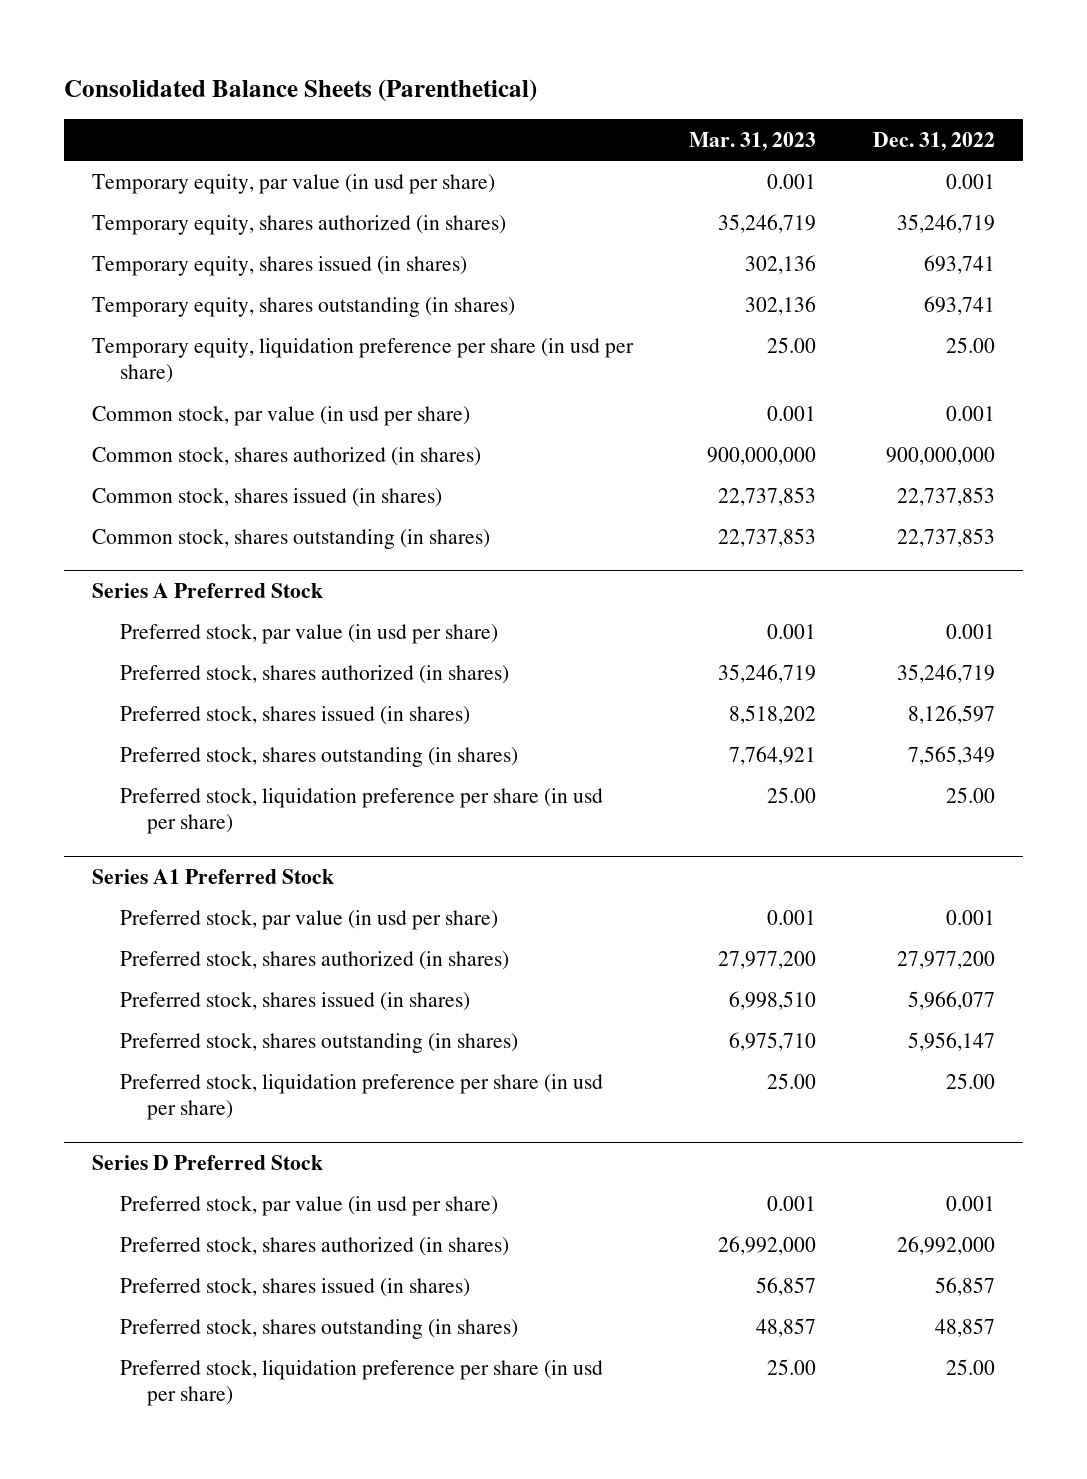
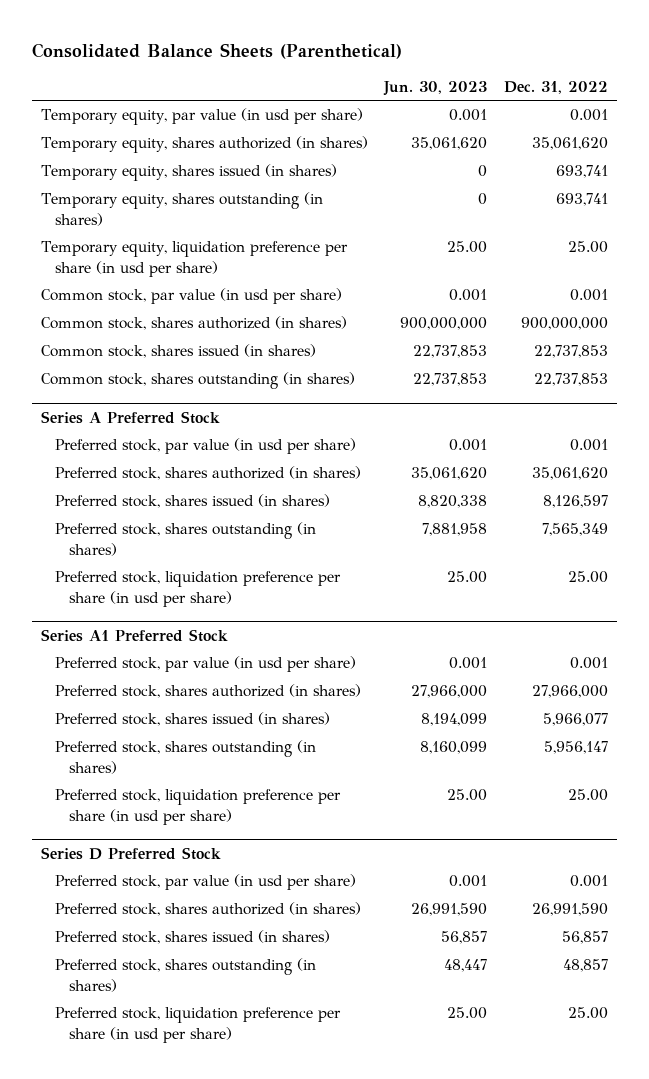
- | Mar. 31, 2023 | Dec. 31, 2022
+ | Jun. 30, 2023 | Dec. 31, 2022
- Temporary equity, shares authorized (in shares) | 35,246,719 | 35,246,719
+ Temporary equity, shares authorized (in shares) | 35,061,620 | 35,061,620
@ Series A Preferred Stock
- Preferred stock, shares authorized (in shares) | 35,246,719 | 35,246,719
+ Preferred stock, shares authorized (in shares) | 35,061,620 | 35,061,620
@ Series A1 Preferred Stock
- Preferred stock, shares authorized (in shares) | 27,977,200 | 27,977,200
+ Preferred stock, shares authorized (in shares) | 27,966,000 | 27,966,000
@ Series D Preferred Stock
- Preferred stock, shares authorized (in shares) | 26,992,000 | 26,992,000
+ Preferred stock, shares authorized (in shares) | 26,991,590 | 26,991,590

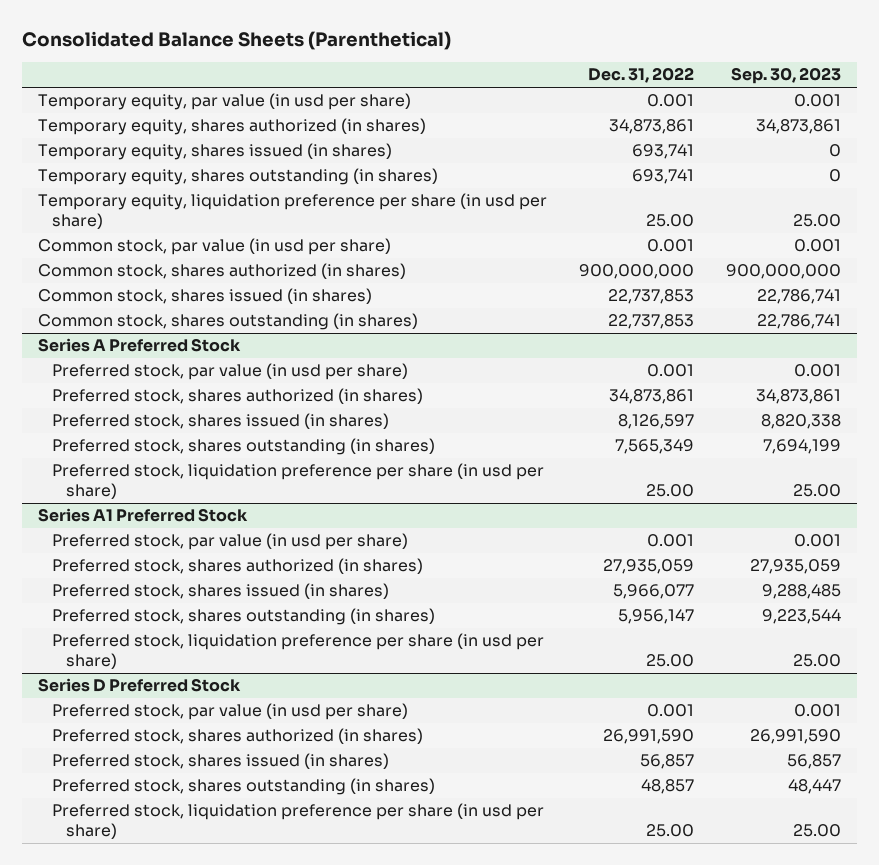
- | Jun. 30, 2023 | Dec. 31, 2022
+ | Dec. 31, 2022 | Sep. 30, 2023
- Temporary equity, shares authorized (in shares) | 35,061,620 | 35,061,620
+ Temporary equity, shares authorized (in shares) | 34,873,861 | 34,873,861
@ Series A Preferred Stock
- Preferred stock, shares authorized (in shares) | 35,061,620 | 35,061,620
+ Preferred stock, shares authorized (in shares) | 34,873,861 | 34,873,861
@ Series A1 Preferred Stock
- Preferred stock, shares authorized (in shares) | 27,966,000 | 27,966,000
+ Preferred stock, shares authorized (in shares) | 27,935,059 | 27,935,059

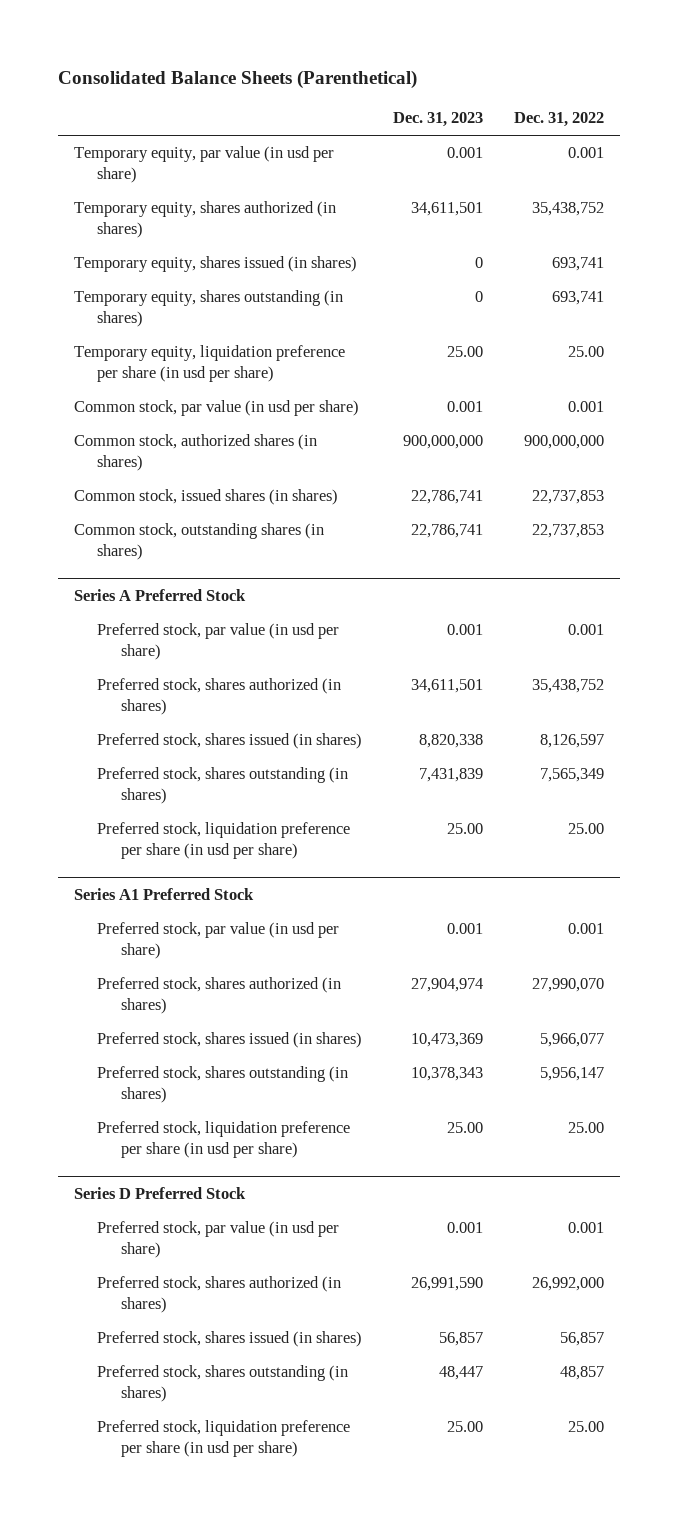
- | Dec. 31, 2022 | Sep. 30, 2023
+ | Dec. 31, 2023 | Dec. 31, 2022
- Temporary equity, shares authorized (in shares) | 34,873,861 | 34,873,861
+ Temporary equity, shares authorized (in shares) | 34,611,501 | 35,438,752
- Common stock, shares authorized (in shares) | 900,000,000 | 900,000,000
- Common stock, shares issued (in shares) | 22,737,853 | 22,786,741
- Common stock, shares outstanding (in shares) | 22,737,853 | 22,786,741
+ Common stock, authorized shares (in shares) | 900,000,000 | 900,000,000
+ Common stock, issued shares (in shares) | 22,786,741 | 22,737,853
+ Common stock, outstanding shares (in shares) | 22,786,741 | 22,737,853
@ Series A Preferred Stock
- Preferred stock, shares authorized (in shares) | 34,873,861 | 34,873,861
+ Preferred stock, shares authorized (in shares) | 34,611,501 | 35,438,752
@ Series A1 Preferred Stock
- Preferred stock, shares authorized (in shares) | 27,935,059 | 27,935,059
+ Preferred stock, shares authorized (in shares) | 27,904,974 | 27,990,070
@ Series D Preferred Stock
- Preferred stock, shares authorized (in shares) | 26,991,590 | 26,991,590
+ Preferred stock, shares authorized (in shares) | 26,991,590 | 26,992,000

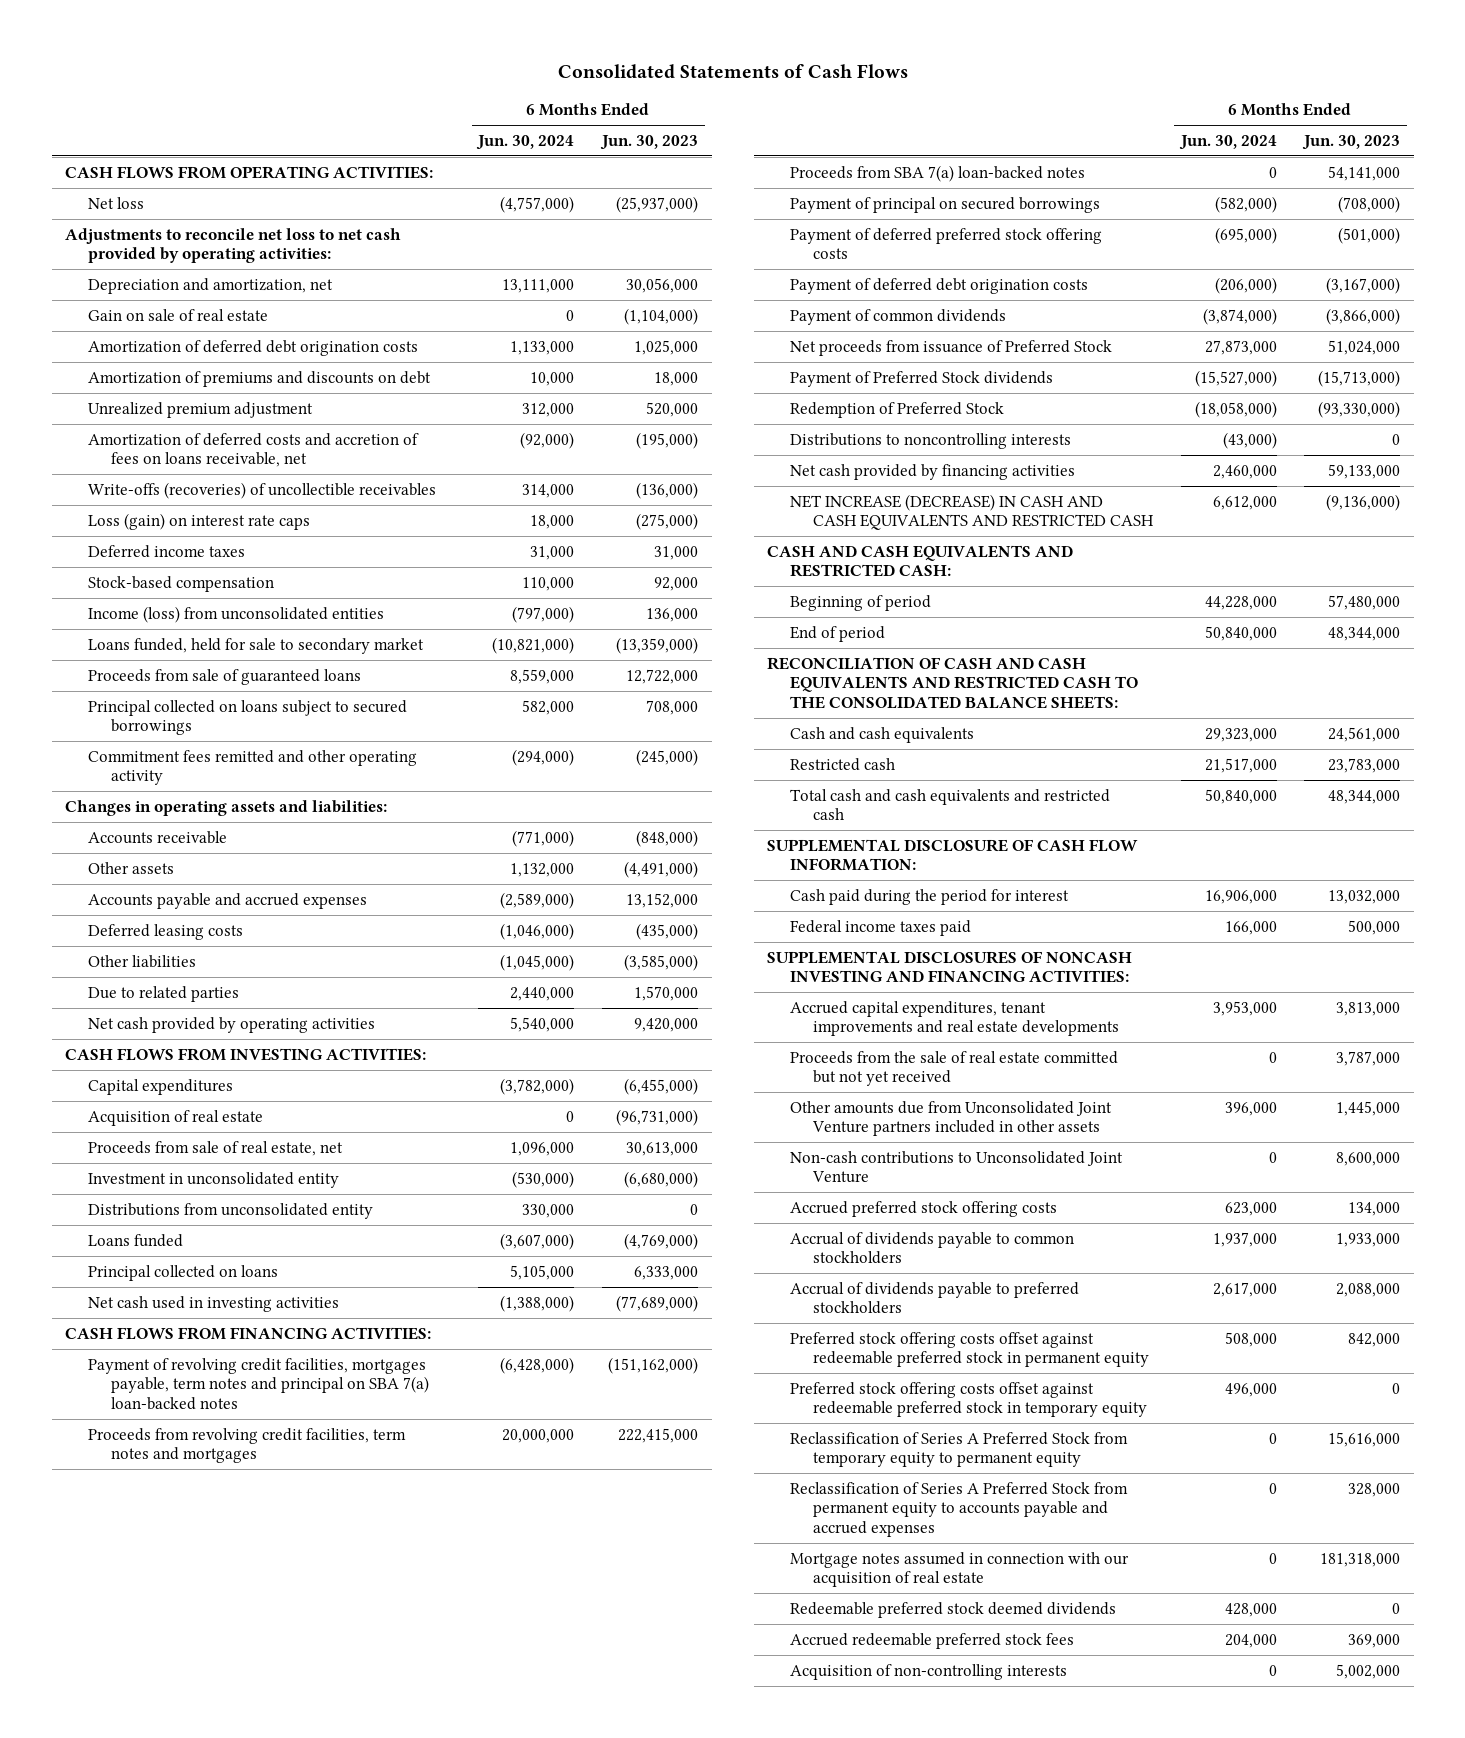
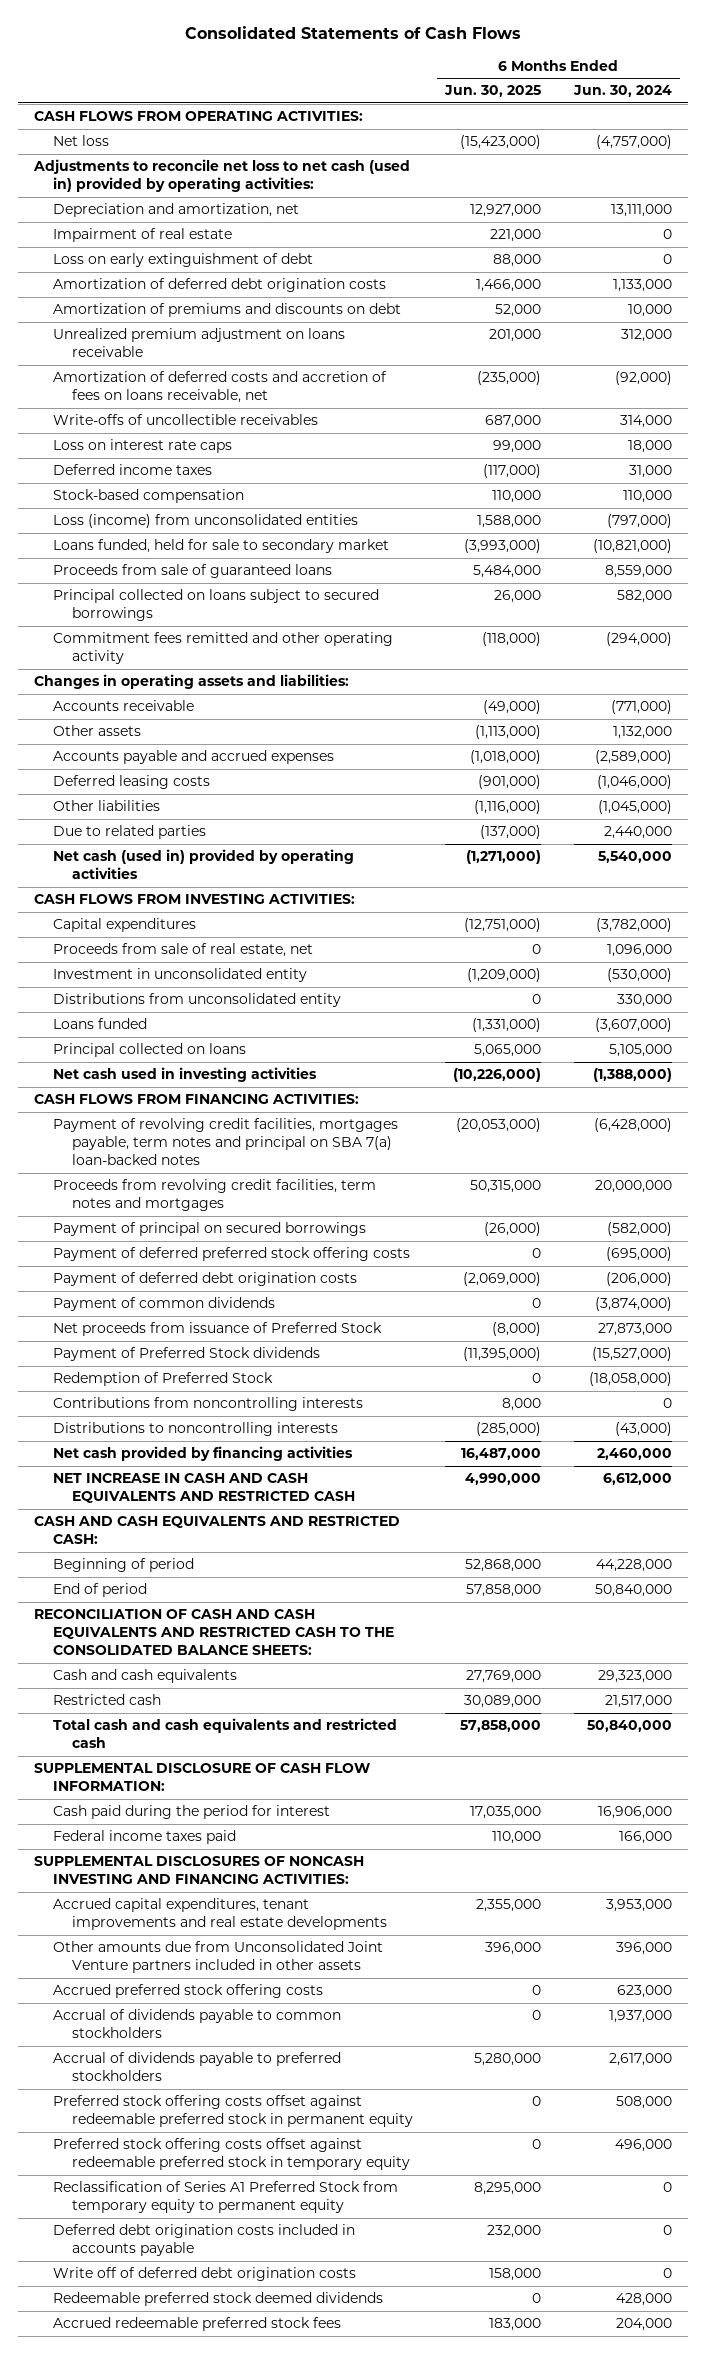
- | 6 Months Ended Jun. 30, 2024 | 6 Months Ended Jun. 30, 2023
+ | 6 Months Ended Jun. 30, 2025 | 6 Months Ended Jun. 30, 2024
- Adjustments to reconcile net loss to net cash provided by operating activities:
+ Adjustments to reconcile net loss to net cash (used in) provided by operating activities:
- Gain on sale of real estate | 0 | (1,104,000)
+ Impairment of real estate | 221,000 | 0
+ Loss on early extinguishment of debt | 88,000 | 0
- Unrealized premium adjustment | 312,000 | 520,000
+ Unrealized premium adjustment on loans receivable | 201,000 | 312,000
- Write-offs (recoveries) of uncollectible receivables | 314,000 | (136,000)
- Loss (gain) on interest rate caps | 18,000 | (275,000)
+ Write-offs of uncollectible receivables | 687,000 | 314,000
+ Loss on interest rate caps | 99,000 | 18,000
- Income (loss) from unconsolidated entities | (797,000) | 136,000
+ Loss (income) from unconsolidated entities | 1,588,000 | (797,000)
- Net cash provided by operating activities | 5,540,000 | 9,420,000
+ Net cash (used in) provided by operating activities | (1,271,000) | 5,540,000
- Acquisition of real estate | 0 | (96,731,000)
- Proceeds from SBA 7(a) loan-backed notes | 0 | 54,141,000
+ Contributions from noncontrolling interests | 8,000 | 0
- NET INCREASE (DECREASE) IN CASH AND CASH EQUIVALENTS AND RESTRICTED CASH | 6,612,000 | (9,136,000)
+ NET INCREASE IN CASH AND CASH EQUIVALENTS AND RESTRICTED CASH | 4,990,000 | 6,612,000
- Proceeds from the sale of real estate committed but not yet received | 0 | 3,787,000
- Non-cash contributions to Unconsolidated Joint Venture | 0 | 8,600,000
- Reclassification of Series A Preferred Stock from temporary equity to permanent equity | 0 | 15,616,000
- Reclassification of Series A Preferred Stock from permanent equity to accounts payable and accrued expenses | 0 | 328,000
- Mortgage notes assumed in connection with our acquisition of real estate | 0 | 181,318,000
+ Reclassification of Series A1 Preferred Stock from temporary equity to permanent equity | 8,295,000 | 0
+ Deferred debt origination costs included in accounts payable | 232,000 | 0
+ Write off of deferred debt origination costs | 158,000 | 0
- Acquisition of non-controlling interests | 0 | 5,002,000

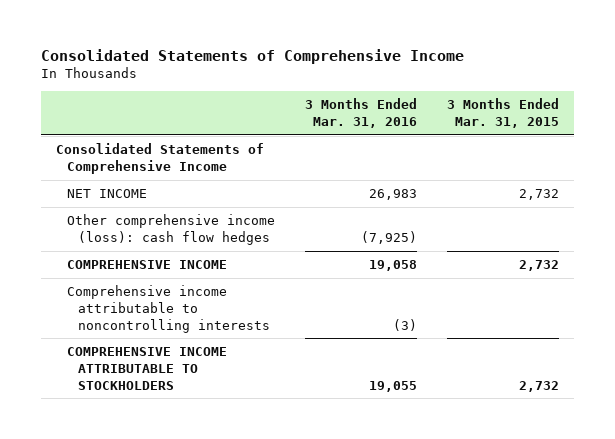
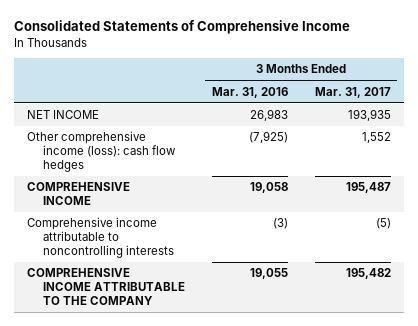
- | 3 Months Ended Mar. 31, 2016 | 3 Months Ended Mar. 31, 2015
+ | 3 Months Ended Mar. 31, 2016 | 3 Months Ended Mar. 31, 2017
- Consolidated Statements of Comprehensive Income
- COMPREHENSIVE INCOME ATTRIBUTABLE TO STOCKHOLDERS | 19,055 | 2,732
+ COMPREHENSIVE INCOME ATTRIBUTABLE TO THE COMPANY | 19,055 | 195,482

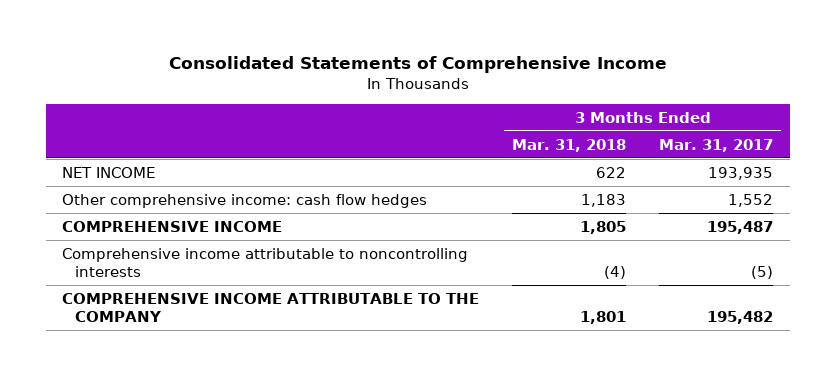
- | 3 Months Ended Mar. 31, 2016 | 3 Months Ended Mar. 31, 2017
+ | 3 Months Ended Mar. 31, 2018 | 3 Months Ended Mar. 31, 2017
- Other comprehensive income (loss): cash flow hedges | (7,925) | 1,552
+ Other comprehensive income: cash flow hedges | 1,183 | 1,552

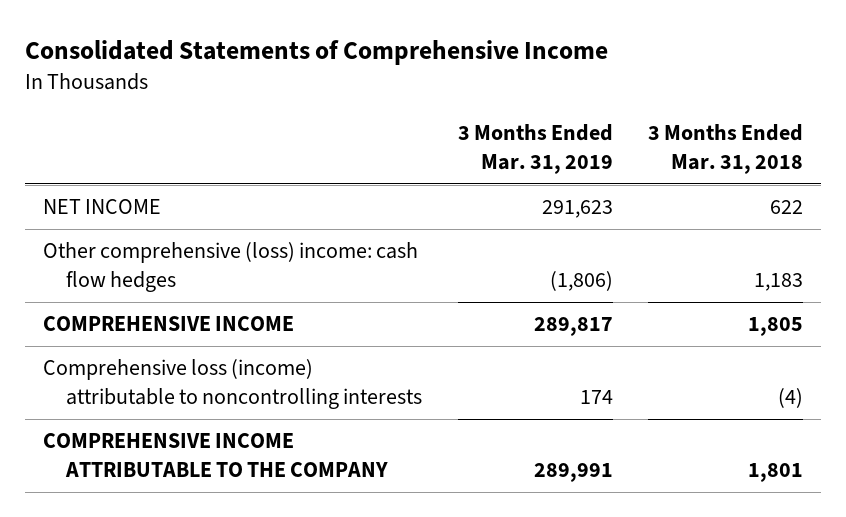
- | 3 Months Ended Mar. 31, 2018 | 3 Months Ended Mar. 31, 2017
+ | 3 Months Ended Mar. 31, 2019 | 3 Months Ended Mar. 31, 2018
- Other comprehensive income: cash flow hedges | 1,183 | 1,552
+ Other comprehensive (loss) income: cash flow hedges | (1,806) | 1,183
- Comprehensive income attributable to noncontrolling interests | (4) | (5)
+ Comprehensive loss (income) attributable to noncontrolling interests | 174 | (4)

